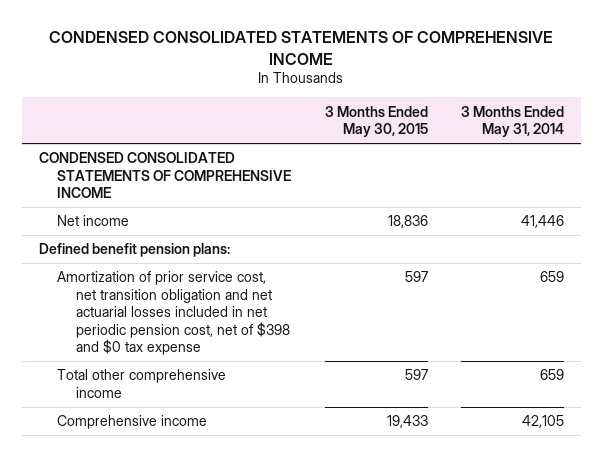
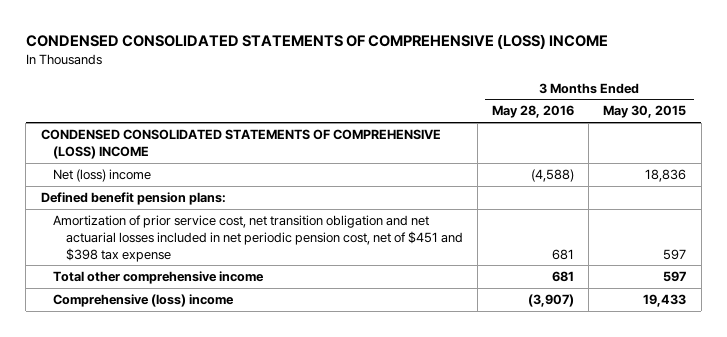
- CONDENSED CONSOLIDATED STATEMENTS OF COMPREHENSIVE INCOME
+ CONDENSED CONSOLIDATED STATEMENTS OF COMPREHENSIVE (LOSS) INCOME
- | 3 Months Ended May 30, 2015 | 3 Months Ended May 31, 2014
+ | 3 Months Ended May 28, 2016 | 3 Months Ended May 30, 2015
- CONDENSED CONSOLIDATED STATEMENTS OF COMPREHENSIVE INCOME
- Net income | 18,836 | 41,446
+ CONDENSED CONSOLIDATED STATEMENTS OF COMPREHENSIVE (LOSS) INCOME
+ Net (loss) income | (4,588) | 18,836
- Amortization of prior service cost, net transition obligation and net actuarial losses included in net periodic pension cost, net of $398 and $0 tax expense | 597 | 659
+ Amortization of prior service cost, net transition obligation and net actuarial losses included in net periodic pension cost, net of $451 and $398 tax expense | 681 | 597
- Comprehensive income | 19,433 | 42,105
+ Comprehensive (loss) income | (3,907) | 19,433

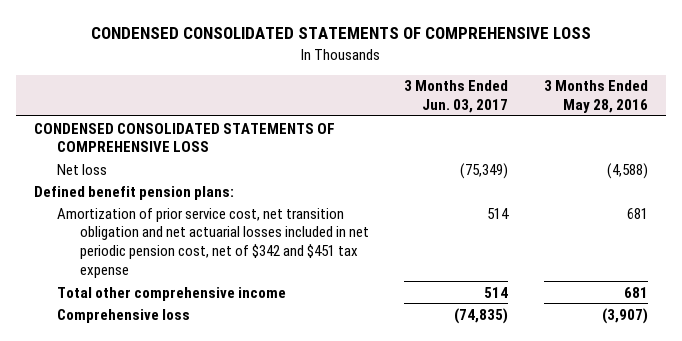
- CONDENSED CONSOLIDATED STATEMENTS OF COMPREHENSIVE (LOSS) INCOME
+ CONDENSED CONSOLIDATED STATEMENTS OF COMPREHENSIVE LOSS
- | 3 Months Ended May 28, 2016 | 3 Months Ended May 30, 2015
+ | 3 Months Ended Jun. 03, 2017 | 3 Months Ended May 28, 2016
- CONDENSED CONSOLIDATED STATEMENTS OF COMPREHENSIVE (LOSS) INCOME
- Net (loss) income | (4,588) | 18,836
+ CONDENSED CONSOLIDATED STATEMENTS OF COMPREHENSIVE LOSS
+ Net loss | (75,349) | (4,588)
- Amortization of prior service cost, net transition obligation and net actuarial losses included in net periodic pension cost, net of $451 and $398 tax expense | 681 | 597
+ Amortization of prior service cost, net transition obligation and net actuarial losses included in net periodic pension cost, net of $342 and $451 tax expense | 514 | 681
- Comprehensive (loss) income | (3,907) | 19,433
+ Comprehensive loss | (74,835) | (3,907)

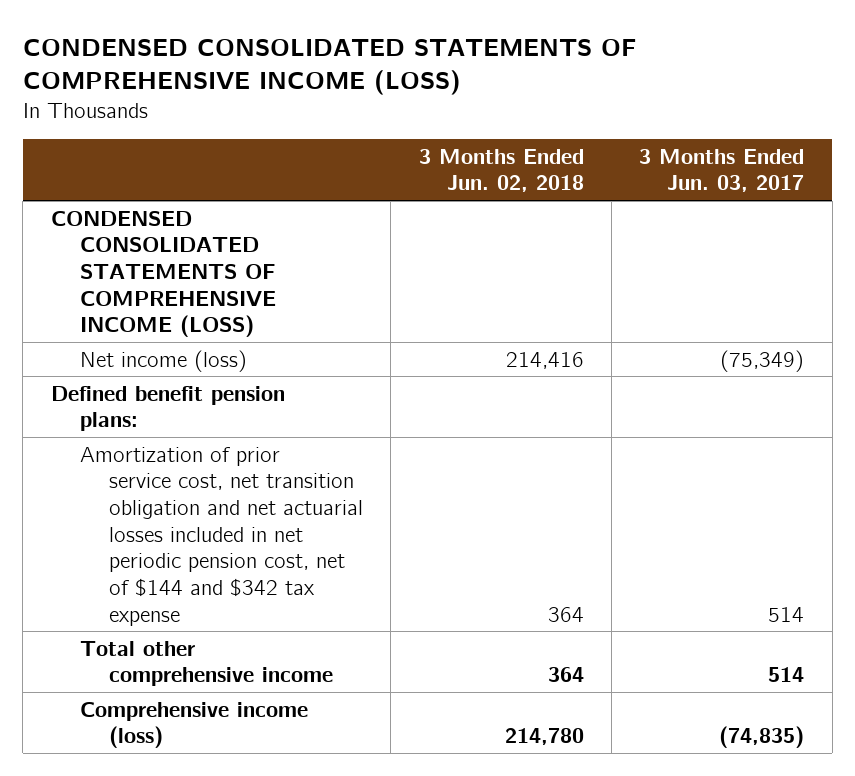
- CONDENSED CONSOLIDATED STATEMENTS OF COMPREHENSIVE LOSS
+ CONDENSED CONSOLIDATED STATEMENTS OF COMPREHENSIVE INCOME (LOSS)
- | 3 Months Ended Jun. 03, 2017 | 3 Months Ended May 28, 2016
+ | 3 Months Ended Jun. 02, 2018 | 3 Months Ended Jun. 03, 2017
- CONDENSED CONSOLIDATED STATEMENTS OF COMPREHENSIVE LOSS
- Net loss | (75,349) | (4,588)
+ CONDENSED CONSOLIDATED STATEMENTS OF COMPREHENSIVE INCOME (LOSS)
+ Net income (loss) | 214,416 | (75,349)
- Amortization of prior service cost, net transition obligation and net actuarial losses included in net periodic pension cost, net of $342 and $451 tax expense | 514 | 681
+ Amortization of prior service cost, net transition obligation and net actuarial losses included in net periodic pension cost, net of $144 and $342 tax expense | 364 | 514
- Comprehensive loss | (74,835) | (3,907)
+ Comprehensive income (loss) | 214,780 | (74,835)

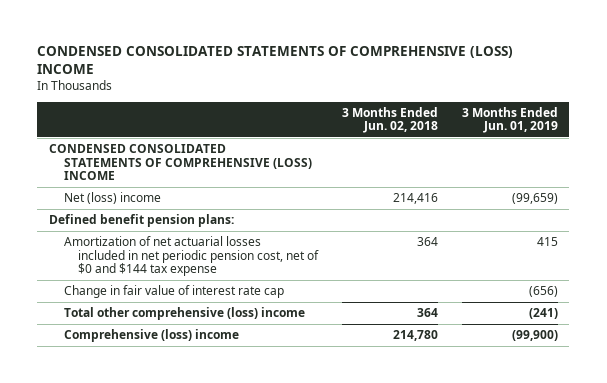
- CONDENSED CONSOLIDATED STATEMENTS OF COMPREHENSIVE INCOME (LOSS)
+ CONDENSED CONSOLIDATED STATEMENTS OF COMPREHENSIVE (LOSS) INCOME
- | 3 Months Ended Jun. 02, 2018 | 3 Months Ended Jun. 03, 2017
+ | 3 Months Ended Jun. 02, 2018 | 3 Months Ended Jun. 01, 2019
- CONDENSED CONSOLIDATED STATEMENTS OF COMPREHENSIVE INCOME (LOSS)
- Net income (loss) | 214,416 | (75,349)
+ CONDENSED CONSOLIDATED STATEMENTS OF COMPREHENSIVE (LOSS) INCOME
+ Net (loss) income | 214,416 | (99,659)
- Amortization of prior service cost, net transition obligation and net actuarial losses included in net periodic pension cost, net of $144 and $342 tax expense | 364 | 514
- Total other comprehensive income | 364 | 514
- Comprehensive income (loss) | 214,780 | (74,835)
+ Amortization of net actuarial losses included in net periodic pension cost, net of $0 and $144 tax expense | 364 | 415
+ Change in fair value of interest rate cap | | (656)
+ Total other comprehensive (loss) income | 364 | (241)
+ Comprehensive (loss) income | 214,780 | (99,900)

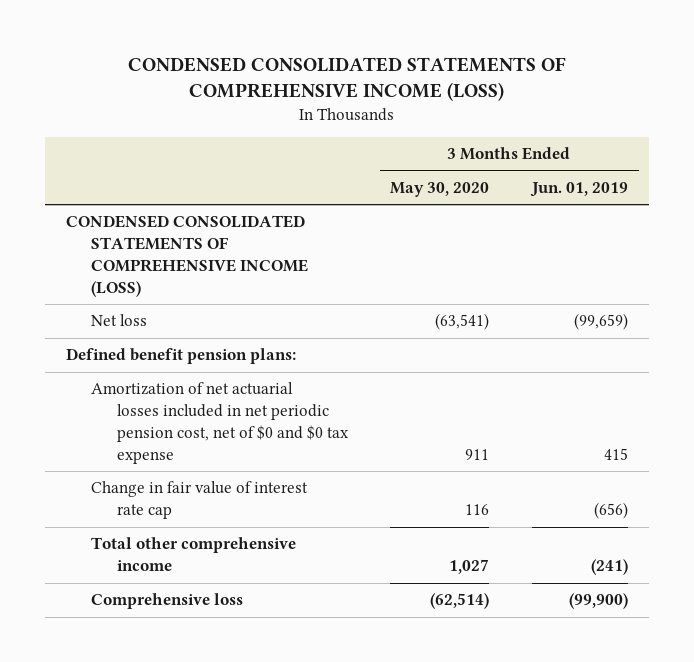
- CONDENSED CONSOLIDATED STATEMENTS OF COMPREHENSIVE (LOSS) INCOME
+ CONDENSED CONSOLIDATED STATEMENTS OF COMPREHENSIVE INCOME (LOSS)
- | 3 Months Ended Jun. 02, 2018 | 3 Months Ended Jun. 01, 2019
+ | 3 Months Ended May 30, 2020 | 3 Months Ended Jun. 01, 2019
- CONDENSED CONSOLIDATED STATEMENTS OF COMPREHENSIVE (LOSS) INCOME
- Net (loss) income | 214,416 | (99,659)
+ CONDENSED CONSOLIDATED STATEMENTS OF COMPREHENSIVE INCOME (LOSS)
+ Net loss | (63,541) | (99,659)
- Amortization of net actuarial losses included in net periodic pension cost, net of $0 and $144 tax expense | 364 | 415
+ Amortization of net actuarial losses included in net periodic pension cost, net of $0 and $0 tax expense | 911 | 415
- Total other comprehensive (loss) income | 364 | (241)
- Comprehensive (loss) income | 214,780 | (99,900)
+ Total other comprehensive income | 1,027 | (241)
+ Comprehensive loss | (62,514) | (99,900)

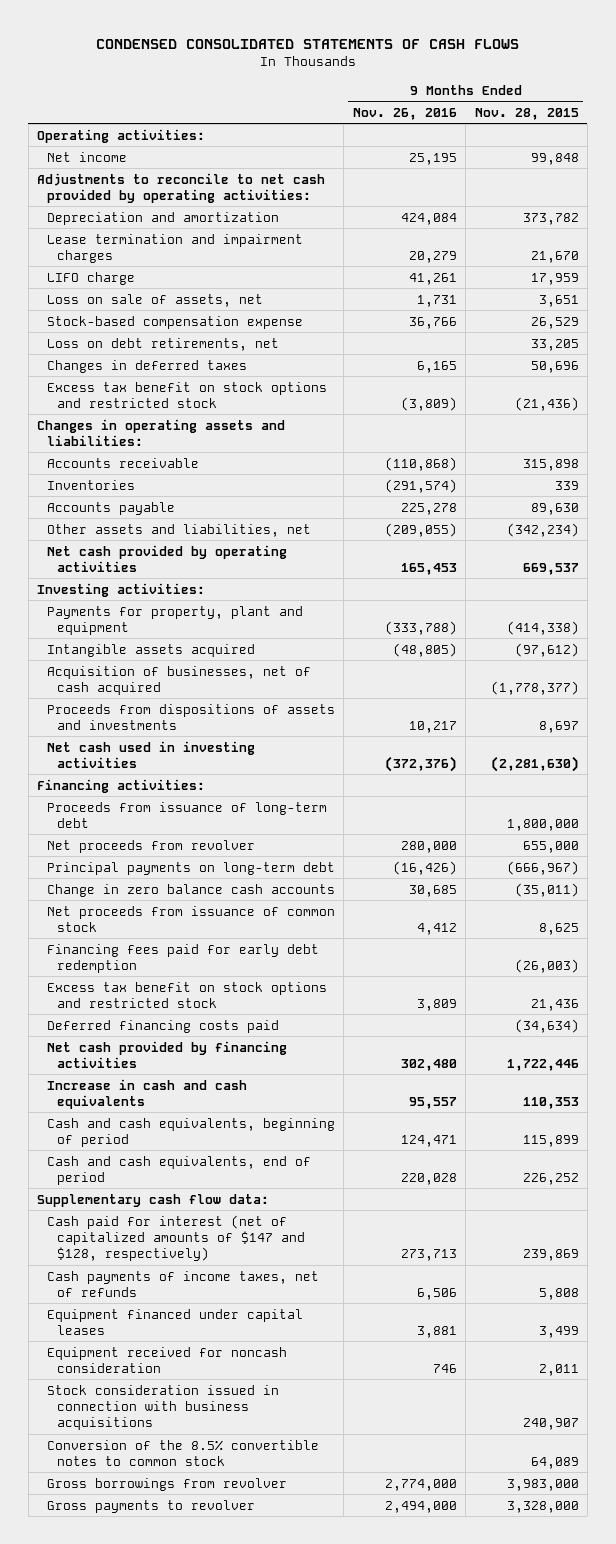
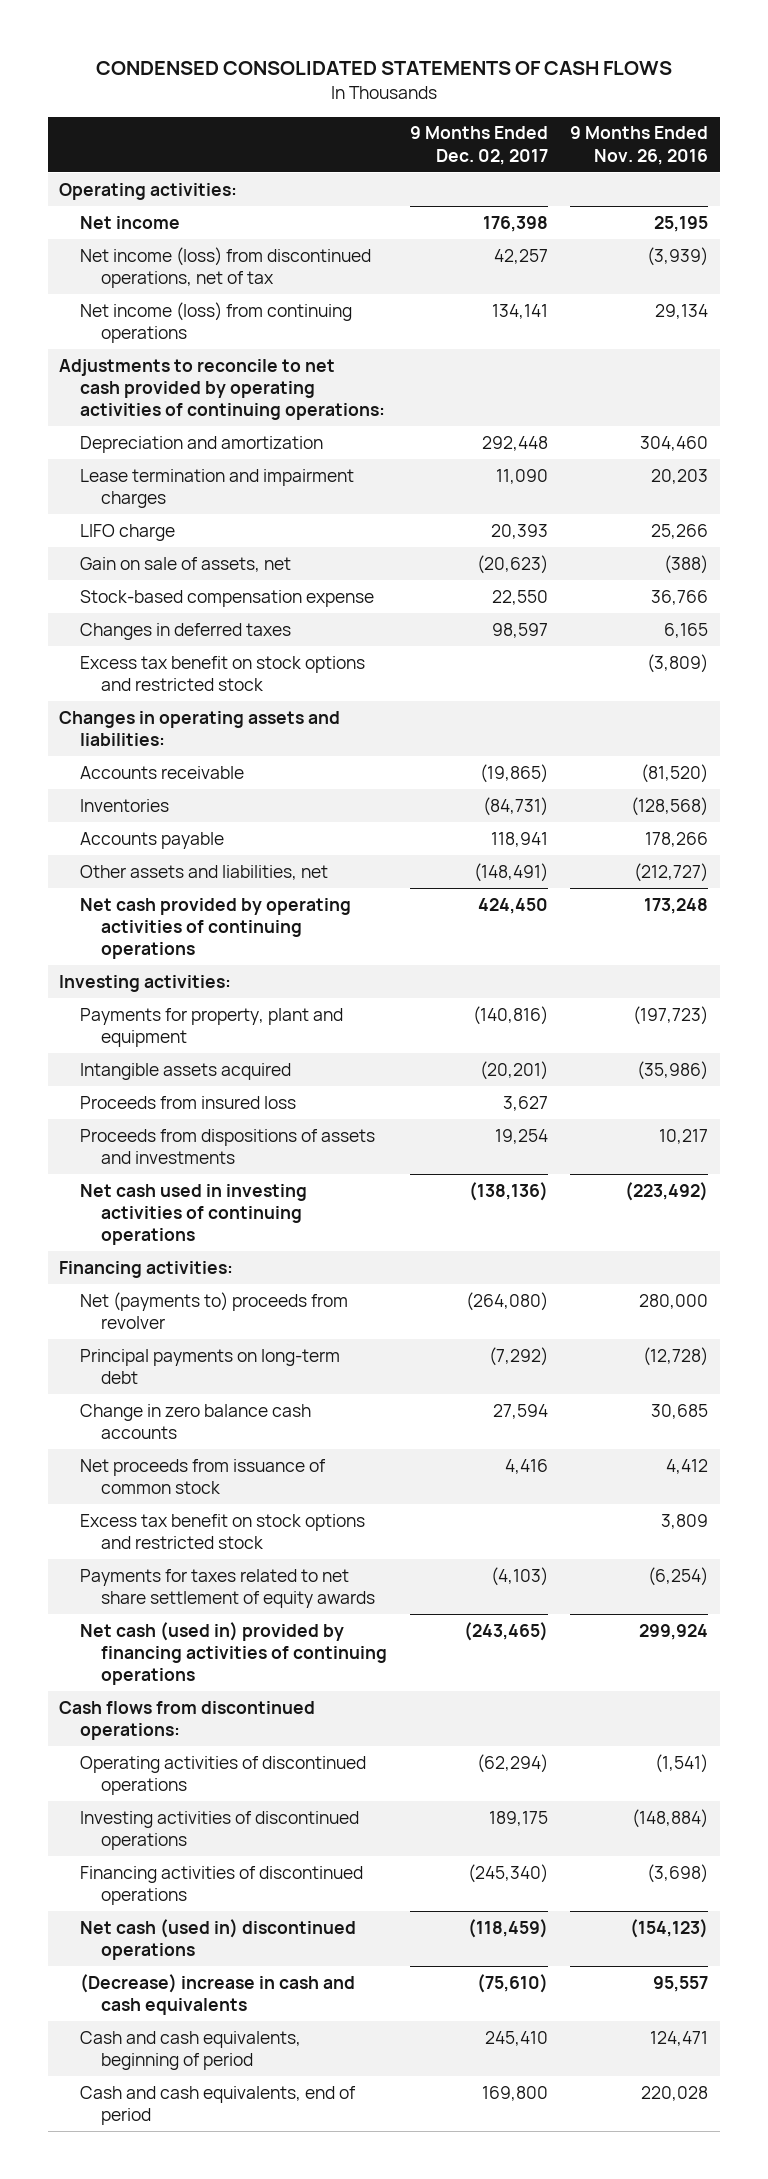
- | 9 Months Ended Nov. 26, 2016 | 9 Months Ended Nov. 28, 2015
+ | 9 Months Ended Dec. 02, 2017 | 9 Months Ended Nov. 26, 2016
- Adjustments to reconcile to net cash provided by operating activities:
- Depreciation and amortization | 424,084 | 373,782
- Lease termination and impairment charges | 20,279 | 21,670
- LIFO charge | 41,261 | 17,959
- Loss on sale of assets, net | 1,731 | 3,651
+ Net income (loss) from discontinued operations, net of tax | 42,257 | (3,939)
+ Net income (loss) from continuing operations | 134,141 | 29,134
+ Adjustments to reconcile to net cash provided by operating activities of continuing operations:
+ Depreciation and amortization | 292,448 | 304,460
+ Lease termination and impairment charges | 11,090 | 20,203
+ LIFO charge | 20,393 | 25,266
+ Gain on sale of assets, net | (20,623) | (388)
- Loss on debt retirements, net | | 33,205
- Accounts receivable | (110,868) | 315,898
- Inventories | (291,574) | 339
- Accounts payable | 225,278 | 89,630
- Other assets and liabilities, net | (209,055) | (342,234)
- Net cash provided by operating activities | 165,453 | 669,537
+ Accounts receivable | (19,865) | (81,520)
+ Inventories | (84,731) | (128,568)
+ Accounts payable | 118,941 | 178,266
+ Other assets and liabilities, net | (148,491) | (212,727)
+ Net cash provided by operating activities of continuing operations | 424,450 | 173,248
- Payments for property, plant and equipment | (333,788) | (414,338)
- Intangible assets acquired | (48,805) | (97,612)
- Acquisition of businesses, net of cash acquired | | (1,778,377)
+ Payments for property, plant and equipment | (140,816) | (197,723)
+ Intangible assets acquired | (20,201) | (35,986)
+ Proceeds from insured loss | 3,627 |
- Net cash used in investing activities | (372,376) | (2,281,630)
+ Net cash used in investing activities of continuing operations | (138,136) | (223,492)
- Proceeds from issuance of long-term debt | | 1,800,000
- Net proceeds from revolver | 280,000 | 655,000
- Principal payments on long-term debt | (16,426) | (666,967)
+ Net (payments to) proceeds from revolver | (264,080) | 280,000
+ Principal payments on long-term debt | (7,292) | (12,728)
- Financing fees paid for early debt redemption | | (26,003)
- Deferred financing costs paid | | (34,634)
- Net cash provided by financing activities | 302,480 | 1,722,446
- Increase in cash and cash equivalents | 95,557 | 110,353
+ Payments for taxes related to net share settlement of equity awards | (4,103) | (6,254)
+ Net cash (used in) provided by financing activities of continuing operations | (243,465) | 299,924
+ Cash flows from discontinued operations:
+ Operating activities of discontinued operations | (62,294) | (1,541)
+ Investing activities of discontinued operations | 189,175 | (148,884)
+ Financing activities of discontinued operations | (245,340) | (3,698)
+ Net cash (used in) discontinued operations | (118,459) | (154,123)
+ (Decrease) increase in cash and cash equivalents | (75,610) | 95,557
- Supplementary cash flow data:
- Cash paid for interest (net of capitalized amounts of $147 and $128, respectively) | 273,713 | 239,869
- Cash payments of income taxes, net of refunds | 6,506 | 5,808
- Equipment financed under capital leases | 3,881 | 3,499
- Equipment received for noncash consideration | 746 | 2,011
- Stock consideration issued in connection with business acquisitions | | 240,907
- Conversion of the 8.5% convertible notes to common stock | | 64,089
- Gross borrowings from revolver | 2,774,000 | 3,983,000
- Gross payments to revolver | 2,494,000 | 3,328,000

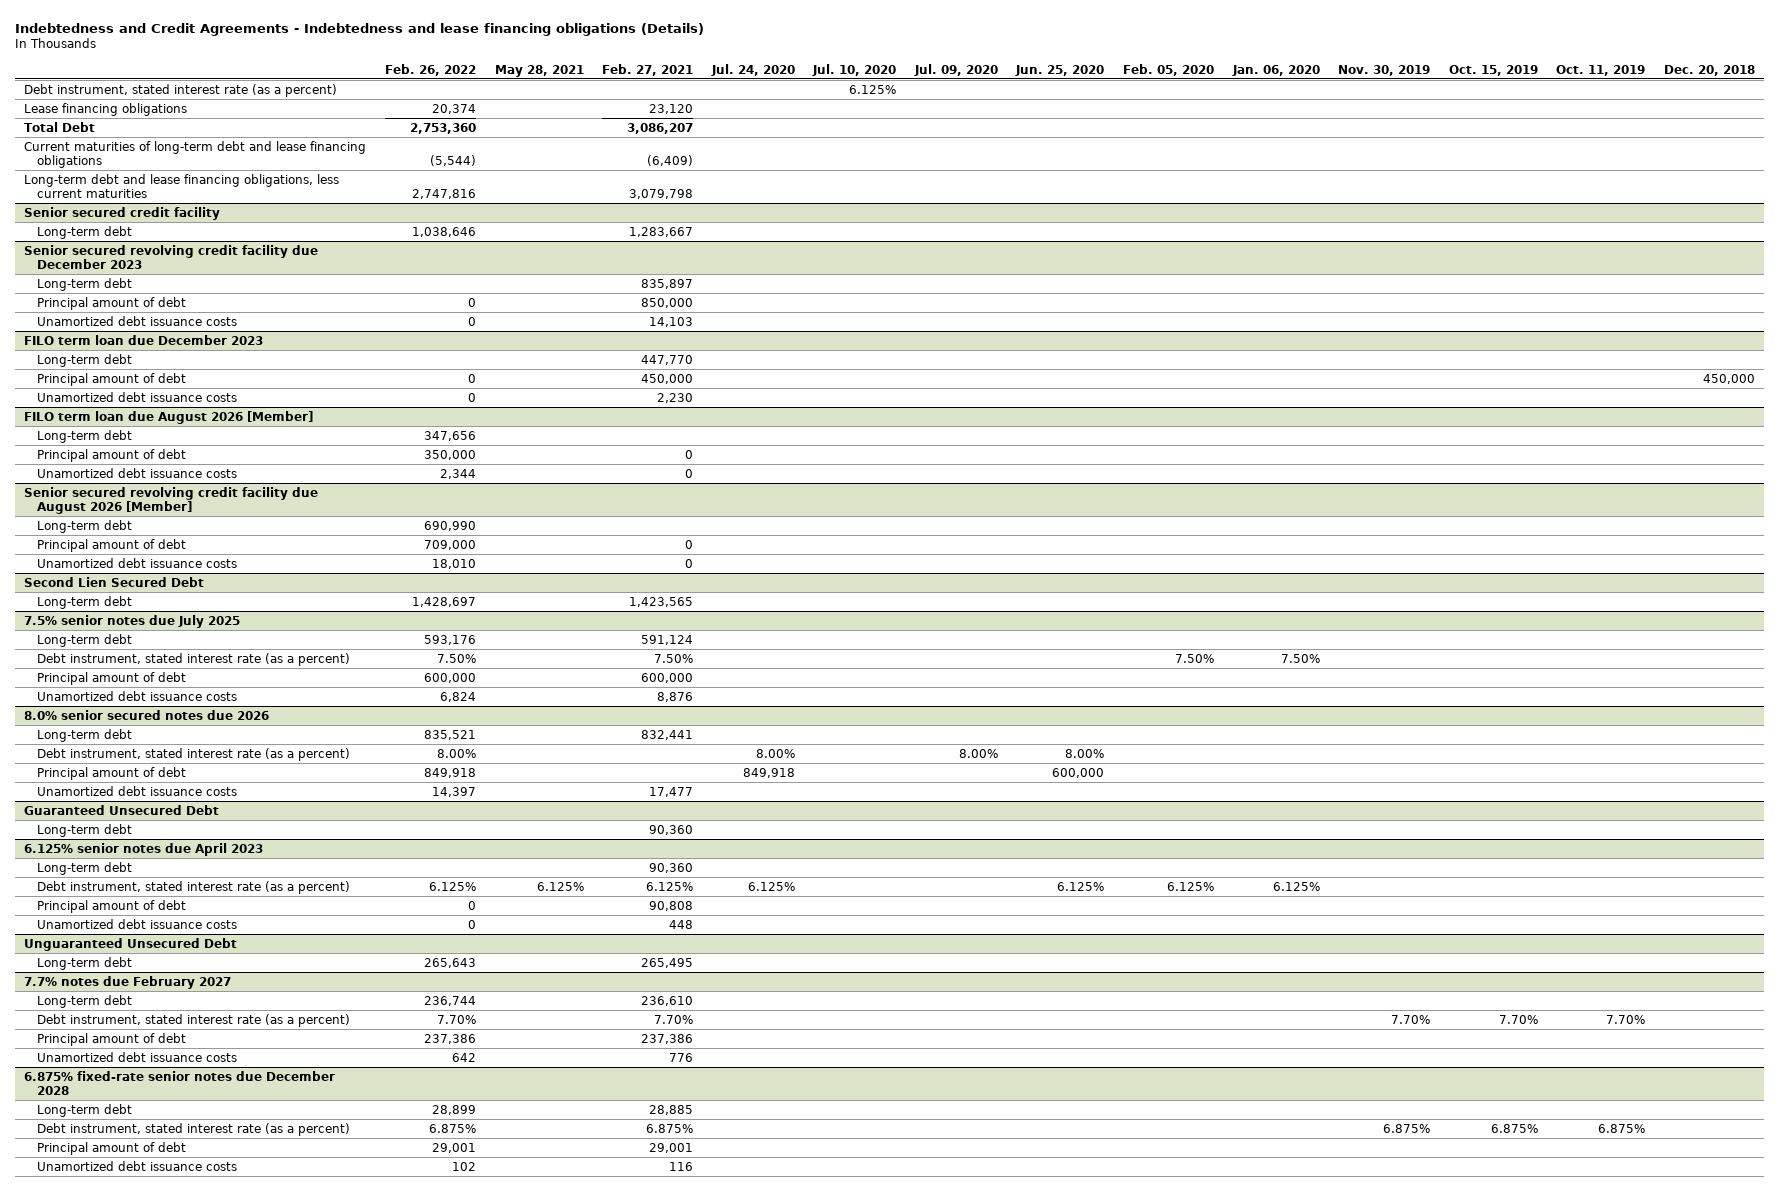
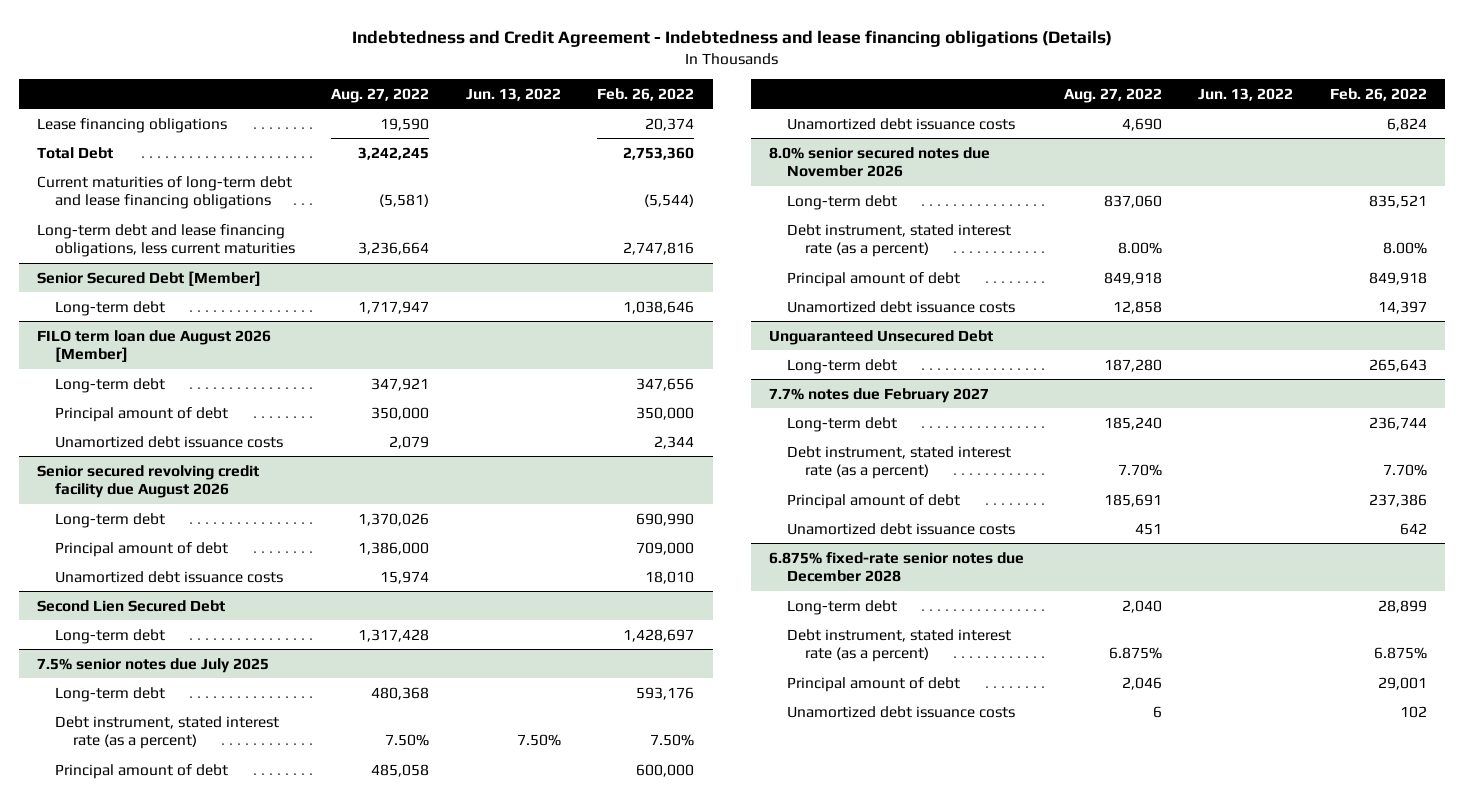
- Indebtedness and Credit Agreements - Indebtedness and lease financing obligations (Details)
+ Indebtedness and Credit Agreement - Indebtedness and lease financing obligations (Details)
- | Feb. 26, 2022 | May 28, 2021 | Feb. 27, 2021 | Jul. 24, 2020 | Jul. 10, 2020 | Jul. 09, 2020 | Jun. 25, 2020 | Feb. 05, 2020 | Jan. 06, 2020 | Nov. 30, 2019 | Oct. 15, 2019 | Oct. 11, 2019 | Dec. 20, 2018
+ | Aug. 27, 2022 | Jun. 13, 2022 | Feb. 26, 2022
- Debt instrument, stated interest rate (as a percent) | | | | | 6.125% | | | | | | | |
- Senior secured credit facility
+ Senior Secured Debt [Member]
- Senior secured revolving credit facility due December 2023
- Long-term debt | | | 835,897 | | | | | | | | | |
- Principal amount of debt | 0 | | 850,000 | | | | | | | | | |
- Unamortized debt issuance costs | 0 | | 14,103 | | | | | | | | | |
- FILO term loan due December 2023
- Long-term debt | | | 447,770 | | | | | | | | | |
- Principal amount of debt | 0 | | 450,000 | | | | | | | | | | 450,000
- Unamortized debt issuance costs | 0 | | 2,230 | | | | | | | | | |
- Senior secured revolving credit facility due August 2026 [Member]
+ Senior secured revolving credit facility due August 2026
- 8.0% senior secured notes due 2026
+ 8.0% senior secured notes due November 2026
- Guaranteed Unsecured Debt
- Long-term debt | | | 90,360 | | | | | | | | | |
- 6.125% senior notes due April 2023
- Long-term debt | | | 90,360 | | | | | | | | | |
- Debt instrument, stated interest rate (as a percent) | 6.125% | 6.125% | 6.125% | 6.125% | | | 6.125% | 6.125% | 6.125% | | | |
- Principal amount of debt | 0 | | 90,808 | | | | | | | | | |
- Unamortized debt issuance costs | 0 | | 448 | | | | | | | | | |

